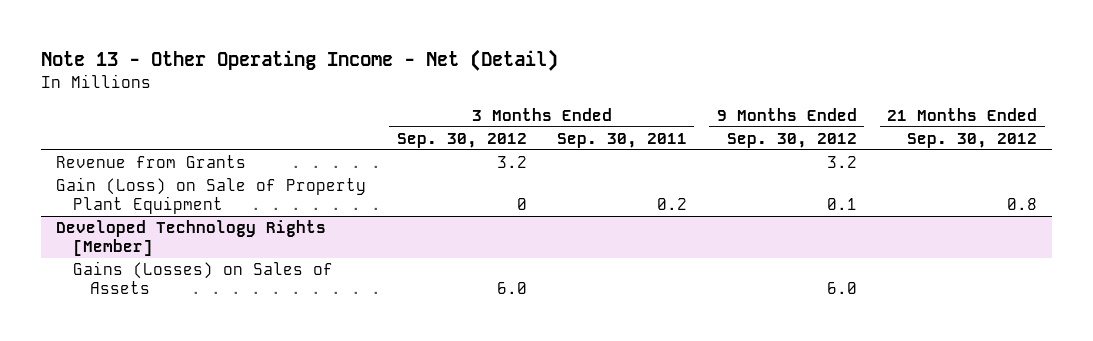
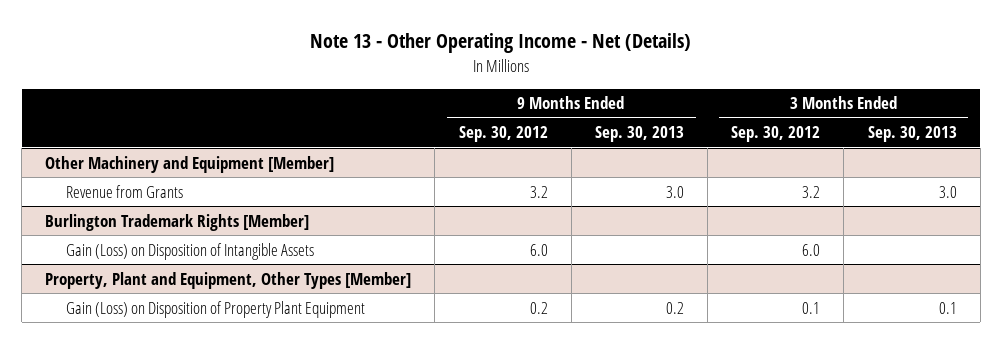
- Note 13 - Other Operating Income - Net (Detail)
+ Note 13 - Other Operating Income - Net (Details)
- | 3 Months Ended Sep. 30, 2012 | 3 Months Ended Sep. 30, 2011 | 9 Months Ended Sep. 30, 2012 | 21 Months Ended Sep. 30, 2012
+ | 9 Months Ended Sep. 30, 2012 | 9 Months Ended Sep. 30, 2013 | 3 Months Ended Sep. 30, 2012 | 3 Months Ended Sep. 30, 2013
+ Other Machinery and Equipment [Member]
- Gain (Loss) on Sale of Property Plant Equipment | 0 | 0.2 | 0.1 | 0.8
- Developed Technology Rights [Member]
- Gains (Losses) on Sales of Assets | 6.0 | | 6.0 |
+ Burlington Trademark Rights [Member]
+ Gain (Loss) on Disposition of Intangible Assets | 6.0 | | 6.0 |
+ Property, Plant and Equipment, Other Types [Member]
+ Gain (Loss) on Disposition of Property Plant Equipment | 0.2 | 0.2 | 0.1 | 0.1

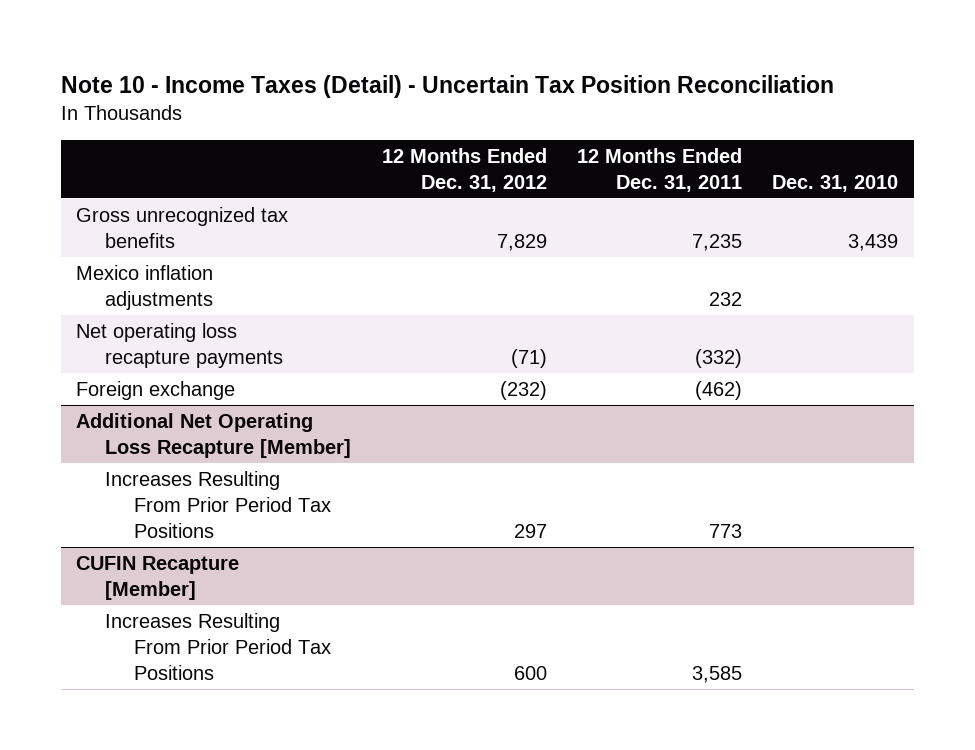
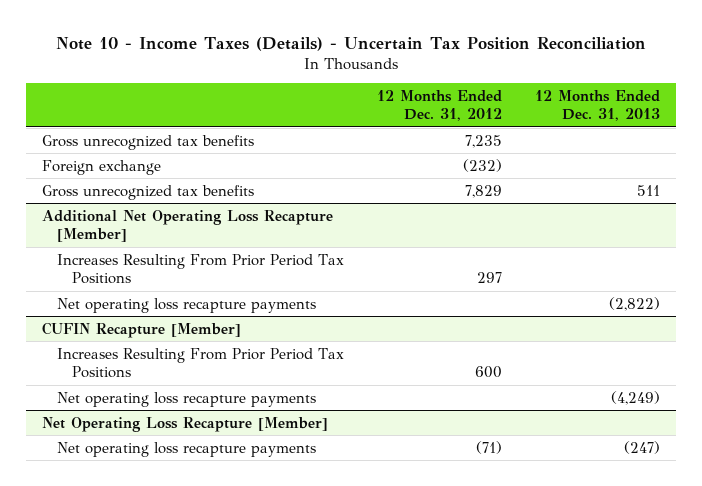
- Note 10 - Income Taxes (Detail) - Uncertain Tax Position Reconciliation
+ Note 10 - Income Taxes (Details) - Uncertain Tax Position Reconciliation
- | 12 Months Ended Dec. 31, 2012 | 12 Months Ended Dec. 31, 2011 | Dec. 31, 2010
+ | 12 Months Ended Dec. 31, 2012 | 12 Months Ended Dec. 31, 2013
- Mexico inflation adjustments | | 232 |
- Net operating loss recapture payments | (71) | (332) |
+ Gross unrecognized tax benefits | 7,235 |
moved down: Gross unrecognized tax benefits | 7,829 | 511
@ Additional Net Operating Loss Recapture [Member]
+ Net operating loss recapture payments | | (2,822)
@ CUFIN Recapture [Member]
+ Net operating loss recapture payments | | (4,249)
+ Net Operating Loss Recapture [Member]
+ Net operating loss recapture payments | (71) | (247)

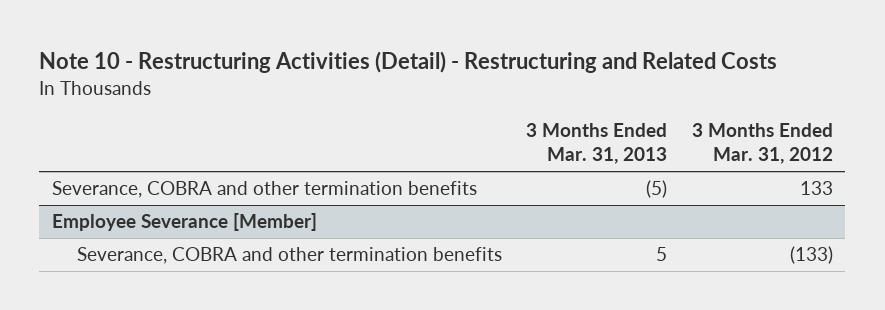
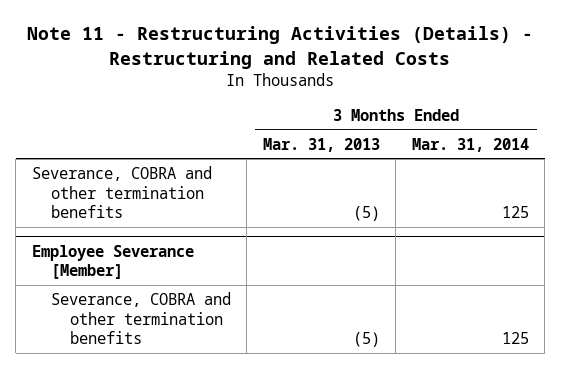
- Note 10 - Restructuring Activities (Detail) - Restructuring and Related Costs
+ Note 11 - Restructuring Activities (Details) - Restructuring and Related Costs
- | 3 Months Ended Mar. 31, 2013 | 3 Months Ended Mar. 31, 2012
+ | 3 Months Ended Mar. 31, 2013 | 3 Months Ended Mar. 31, 2014
@ Employee Severance [Member]
- Severance, COBRA and other termination benefits | 5 | (133)
+ Severance, COBRA and other termination benefits | (5) | 125

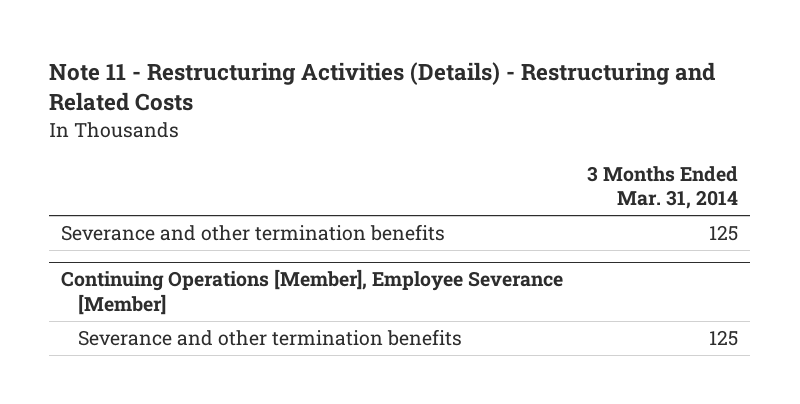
- | 3 Months Ended Mar. 31, 2013 | 3 Months Ended Mar. 31, 2014
+ | 3 Months Ended Mar. 31, 2014
- Severance, COBRA and other termination benefits | (5) | 125
- Employee Severance [Member]
- Severance, COBRA and other termination benefits | (5) | 125
+ Severance and other termination benefits | 125
+ Continuing Operations [Member], Employee Severance [Member]
+ Severance and other termination benefits | 125

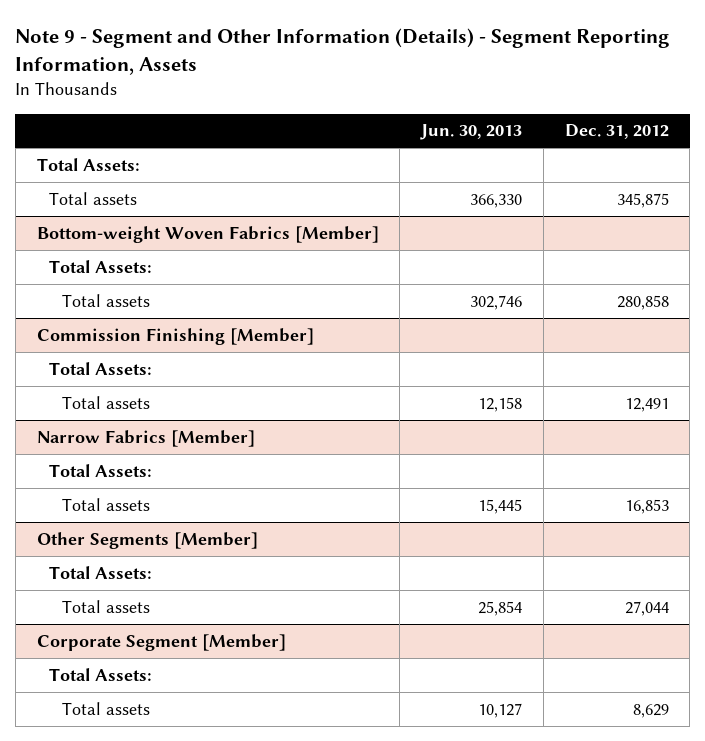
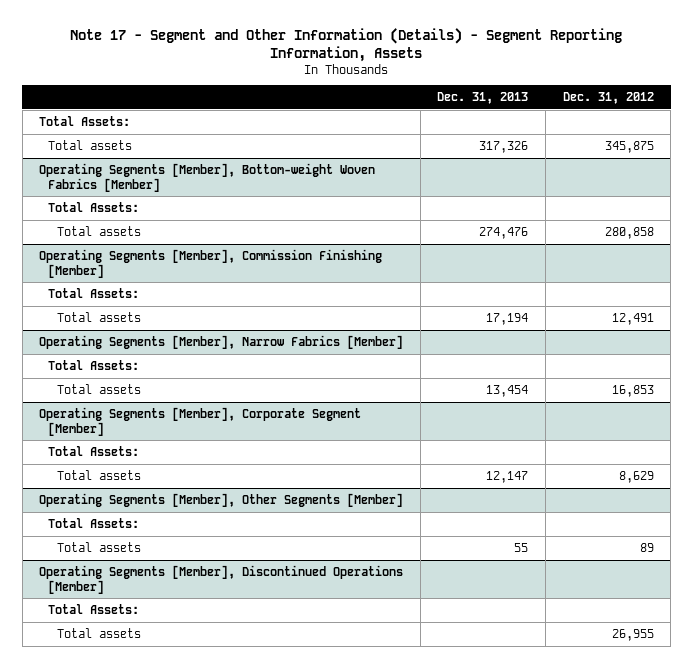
- Note 9 - Segment and Other Information (Details) - Segment Reporting Information, Assets
+ Note 17 - Segment and Other Information (Details) - Segment Reporting Information, Assets
- | Jun. 30, 2013 | Dec. 31, 2012
+ | Dec. 31, 2013 | Dec. 31, 2012
- Bottom-weight Woven Fabrics [Member]
+ Operating Segments [Member], Bottom-weight Woven Fabrics [Member]
- Commission Finishing [Member]
+ Operating Segments [Member], Commission Finishing [Member]
- Narrow Fabrics [Member]
+ Operating Segments [Member], Narrow Fabrics [Member]
- Other Segments [Member]
- Total Assets:
- Total assets | 25,854 | 27,044
- Corporate Segment [Member]
+ Operating Segments [Member], Corporate Segment [Member]
+ Operating Segments [Member], Other Segments [Member]
+ Total Assets:
+ Total assets | 55 | 89
+ Operating Segments [Member], Discontinued Operations [Member]
+ Total Assets:
+ Total assets | | 26,955

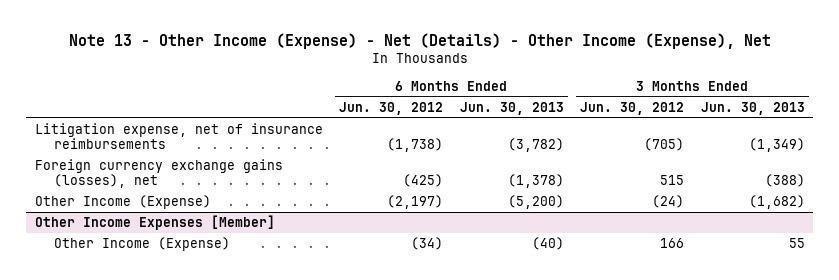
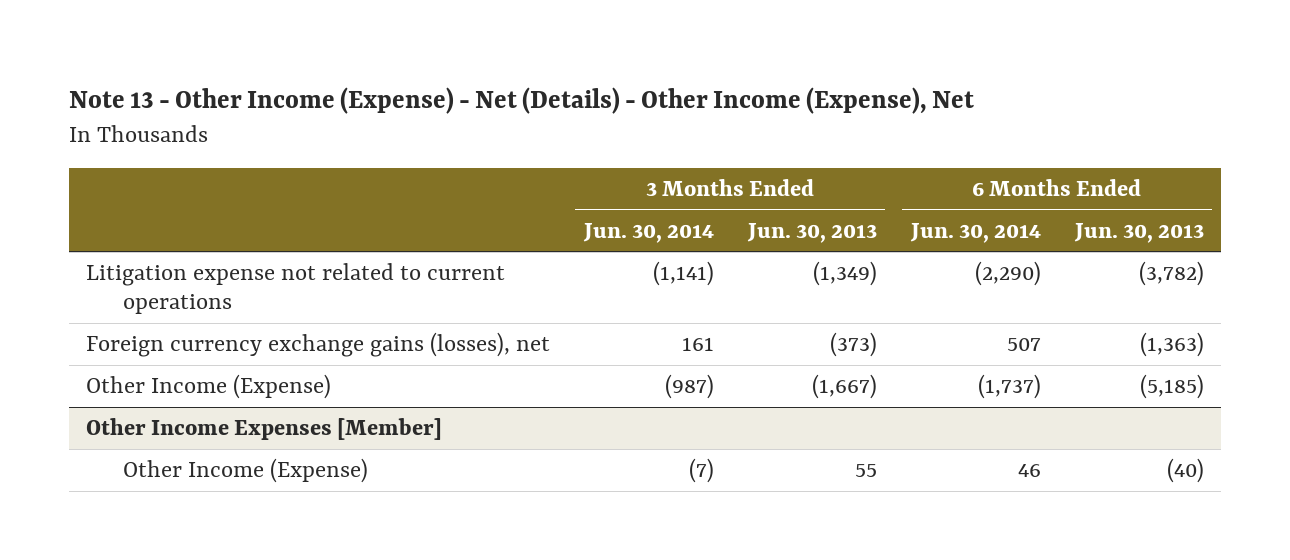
- | 6 Months Ended Jun. 30, 2012 | 6 Months Ended Jun. 30, 2013 | 3 Months Ended Jun. 30, 2012 | 3 Months Ended Jun. 30, 2013
+ | 3 Months Ended Jun. 30, 2014 | 3 Months Ended Jun. 30, 2013 | 6 Months Ended Jun. 30, 2014 | 6 Months Ended Jun. 30, 2013
- Litigation expense, net of insurance reimbursements | (1,738) | (3,782) | (705) | (1,349)
- Foreign currency exchange gains (losses), net | (425) | (1,378) | 515 | (388)
- Other Income (Expense) | (2,197) | (5,200) | (24) | (1,682)
+ Litigation expense not related to current operations | (1,141) | (1,349) | (2,290) | (3,782)
+ Foreign currency exchange gains (losses), net | 161 | (373) | 507 | (1,363)
+ Other Income (Expense) | (987) | (1,667) | (1,737) | (5,185)

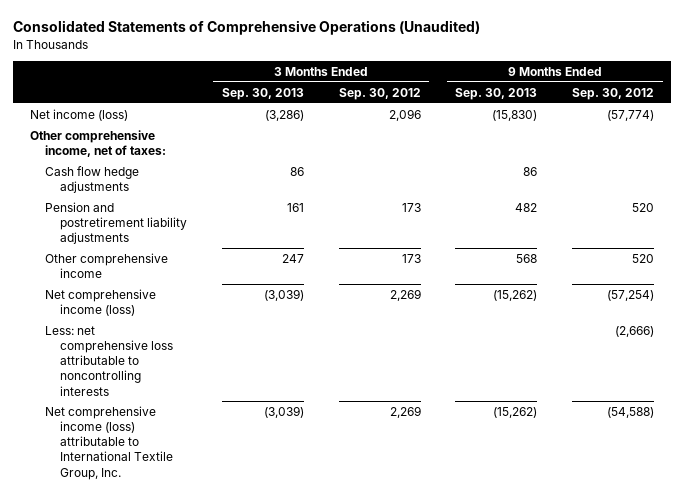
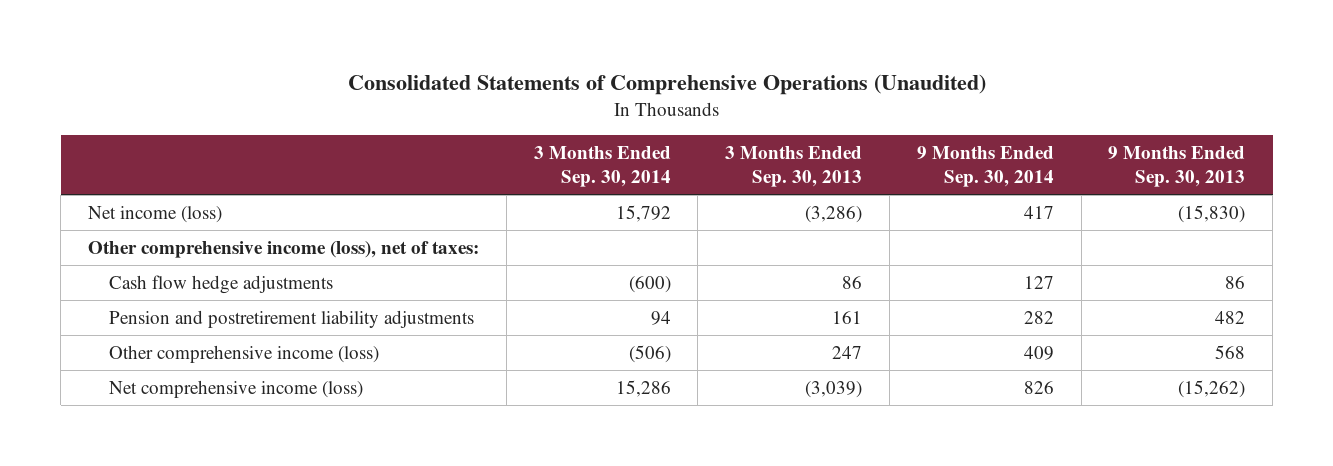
- | 3 Months Ended Sep. 30, 2013 | 3 Months Ended Sep. 30, 2012 | 9 Months Ended Sep. 30, 2013 | 9 Months Ended Sep. 30, 2012
+ | 3 Months Ended Sep. 30, 2014 | 3 Months Ended Sep. 30, 2013 | 9 Months Ended Sep. 30, 2014 | 9 Months Ended Sep. 30, 2013
- Other comprehensive income, net of taxes:
+ Other comprehensive income (loss), net of taxes:
- Other comprehensive income | 247 | 173 | 568 | 520
+ Other comprehensive income (loss) | (506) | 247 | 409 | 568
- Less: net comprehensive loss attributable to noncontrolling interests | | | | (2,666)
- Net comprehensive income (loss) attributable to International Textile Group, Inc. | (3,039) | 2,269 | (15,262) | (54,588)

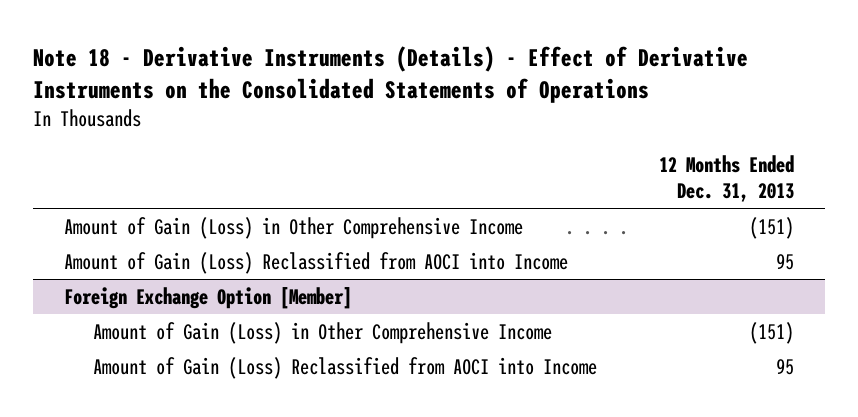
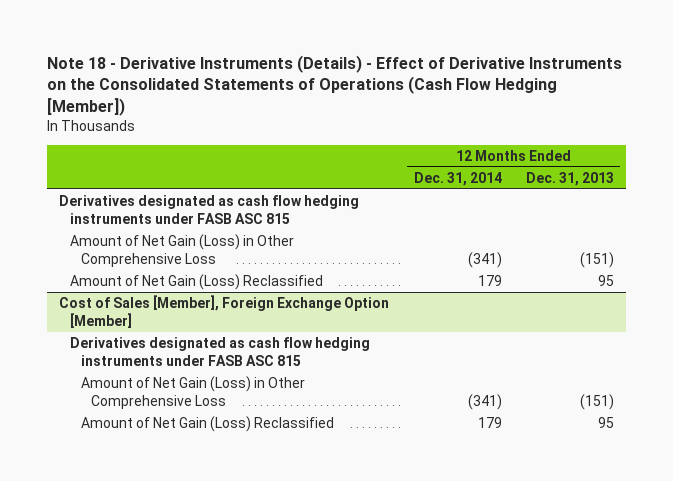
- Note 18 - Derivative Instruments (Details) - Effect of Derivative Instruments on the Consolidated Statements of Operations
+ Note 18 - Derivative Instruments (Details) - Effect of Derivative Instruments on the Consolidated Statements of Operations (Cash Flow Hedging [Member])
- | 12 Months Ended Dec. 31, 2013
+ | 12 Months Ended Dec. 31, 2014 | 12 Months Ended Dec. 31, 2013
- Amount of Gain (Loss) in Other Comprehensive Income | (151)
- Amount of Gain (Loss) Reclassified from AOCI into Income | 95
- Foreign Exchange Option [Member]
- Amount of Gain (Loss) in Other Comprehensive Income | (151)
- Amount of Gain (Loss) Reclassified from AOCI into Income | 95
+ Derivatives designated as cash flow hedging instruments under FASB ASC 815
+ Amount of Net Gain (Loss) in Other Comprehensive Loss | (341) | (151)
+ Amount of Net Gain (Loss) Reclassified | 179 | 95
+ Cost of Sales [Member], Foreign Exchange Option [Member]
+ Derivatives designated as cash flow hedging instruments under FASB ASC 815
+ Amount of Net Gain (Loss) in Other Comprehensive Loss | (341) | (151)
+ Amount of Net Gain (Loss) Reclassified | 179 | 95

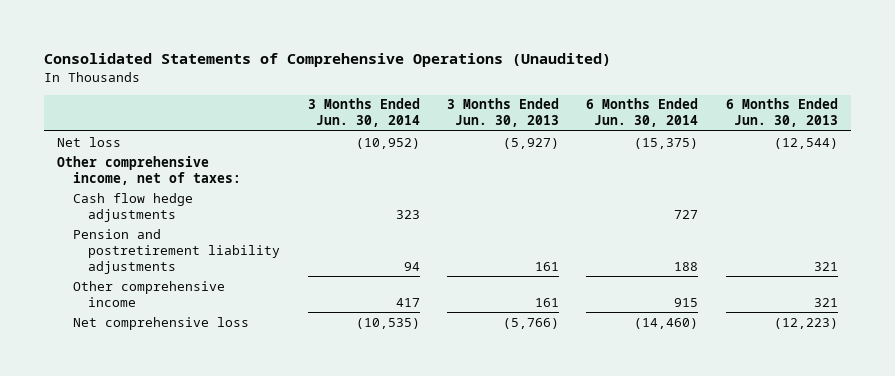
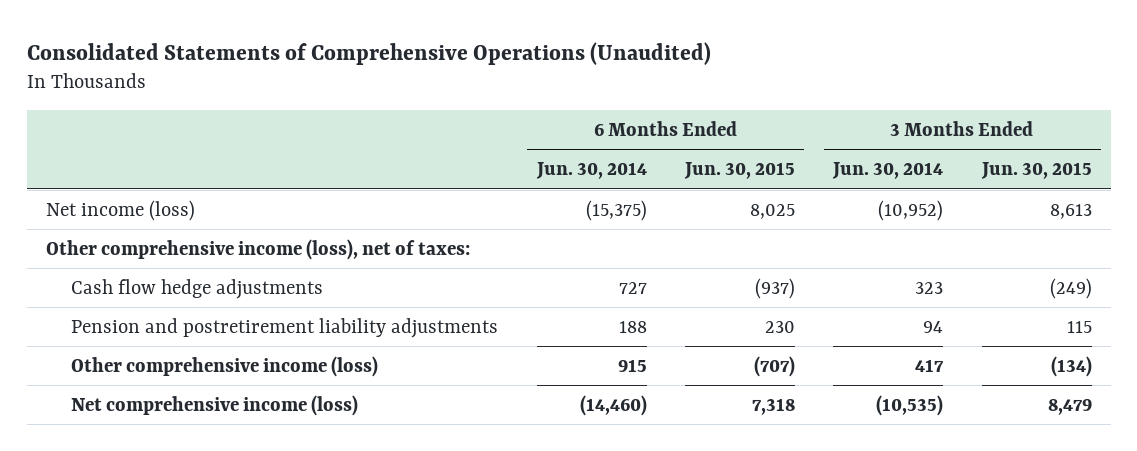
- | 3 Months Ended Jun. 30, 2014 | 3 Months Ended Jun. 30, 2013 | 6 Months Ended Jun. 30, 2014 | 6 Months Ended Jun. 30, 2013
+ | 6 Months Ended Jun. 30, 2014 | 6 Months Ended Jun. 30, 2015 | 3 Months Ended Jun. 30, 2014 | 3 Months Ended Jun. 30, 2015
- Net loss | (10,952) | (5,927) | (15,375) | (12,544)
- Other comprehensive income, net of taxes:
+ Net income (loss) | (15,375) | 8,025 | (10,952) | 8,613
+ Other comprehensive income (loss), net of taxes:
- Other comprehensive income | 417 | 161 | 915 | 321
- Net comprehensive loss | (10,535) | (5,766) | (14,460) | (12,223)
+ Other comprehensive income (loss) | 915 | (707) | 417 | (134)
+ Net comprehensive income (loss) | (14,460) | 7,318 | (10,535) | 8,479

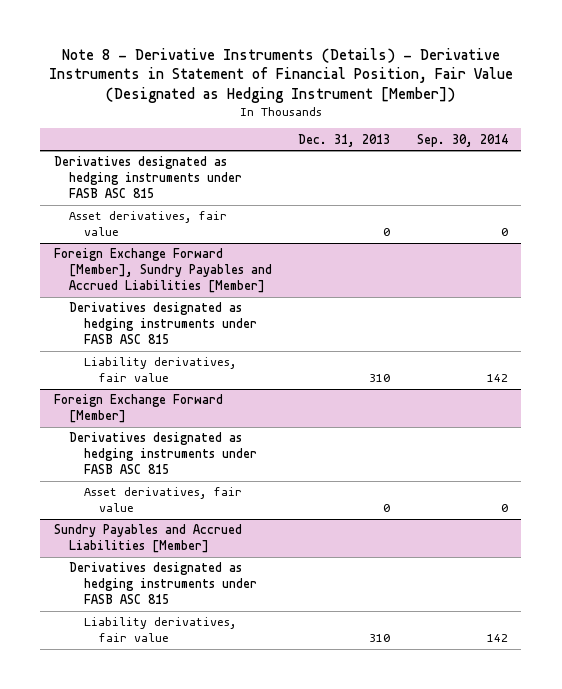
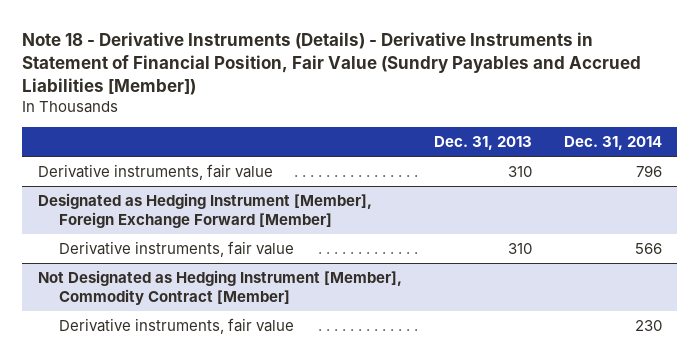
- Note 8 - Derivative Instruments (Details) - Derivative Instruments in Statement of Financial Position, Fair Value (Designated as Hedging Instrument [Member])
+ Note 18 - Derivative Instruments (Details) - Derivative Instruments in Statement of Financial Position, Fair Value (Sundry Payables and Accrued Liabilities [Member])
- | Dec. 31, 2013 | Sep. 30, 2014
+ | Dec. 31, 2013 | Dec. 31, 2014
- Derivatives designated as hedging instruments under FASB ASC 815
- Asset derivatives, fair value | 0 | 0
- Foreign Exchange Forward [Member], Sundry Payables and Accrued Liabilities [Member]
- Derivatives designated as hedging instruments under FASB ASC 815
- Liability derivatives, fair value | 310 | 142
- Foreign Exchange Forward [Member]
- Derivatives designated as hedging instruments under FASB ASC 815
- Asset derivatives, fair value | 0 | 0
- Sundry Payables and Accrued Liabilities [Member]
- Derivatives designated as hedging instruments under FASB ASC 815
- Liability derivatives, fair value | 310 | 142
+ Derivative instruments, fair value | 310 | 796
+ Designated as Hedging Instrument [Member], Foreign Exchange Forward [Member]
+ Derivative instruments, fair value | 310 | 566
+ Not Designated as Hedging Instrument [Member], Commodity Contract [Member]
+ Derivative instruments, fair value | | 230

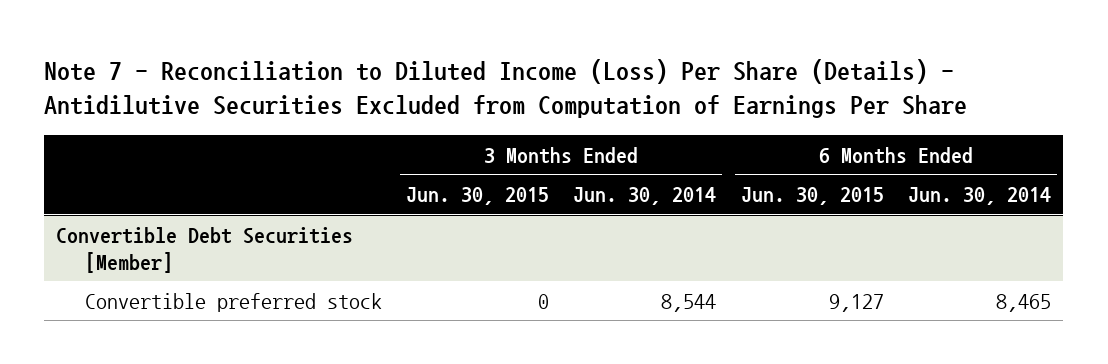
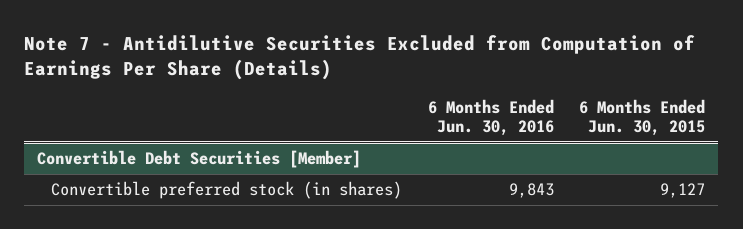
- Note 7 - Reconciliation to Diluted Income (Loss) Per Share (Details) - Antidilutive Securities Excluded from Computation of Earnings Per Share
+ Note 7 - Antidilutive Securities Excluded from Computation of Earnings Per Share (Details)
- | 3 Months Ended Jun. 30, 2015 | 3 Months Ended Jun. 30, 2014 | 6 Months Ended Jun. 30, 2015 | 6 Months Ended Jun. 30, 2014
+ | 6 Months Ended Jun. 30, 2016 | 6 Months Ended Jun. 30, 2015
@ Convertible Debt Securities [Member]
- Convertible preferred stock | 0 | 8,544 | 9,127 | 8,465
+ Convertible preferred stock (in shares) | 9,843 | 9,127

